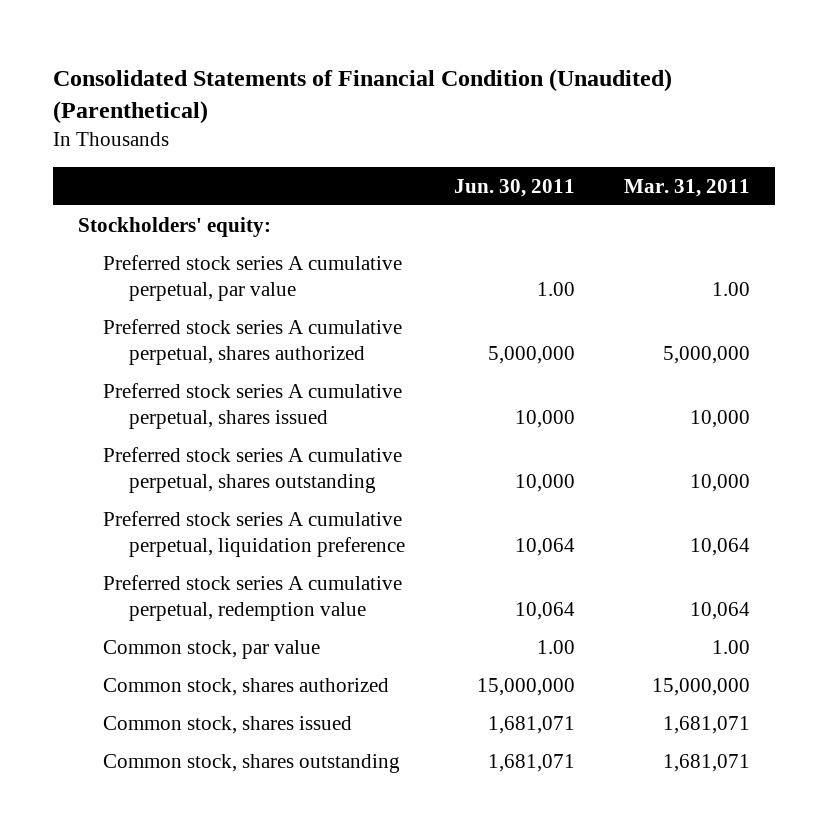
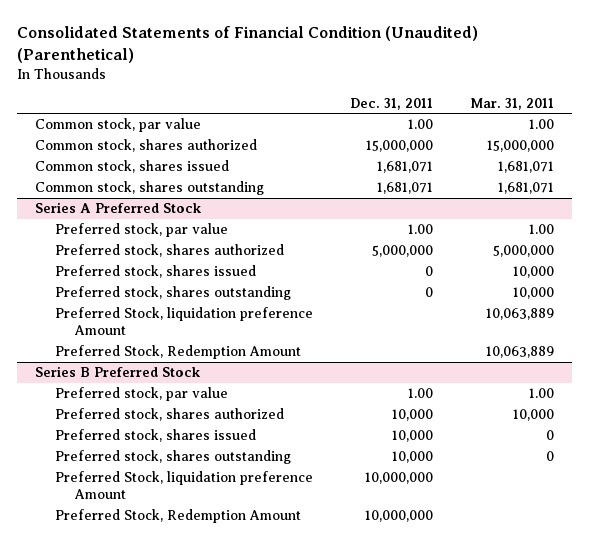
- | Jun. 30, 2011 | Mar. 31, 2011
+ | Dec. 31, 2011 | Mar. 31, 2011
- Stockholders' equity:
- Preferred stock series A cumulative perpetual, par value | 1.00 | 1.00
- Preferred stock series A cumulative perpetual, shares authorized | 5,000,000 | 5,000,000
- Preferred stock series A cumulative perpetual, shares issued | 10,000 | 10,000
- Preferred stock series A cumulative perpetual, shares outstanding | 10,000 | 10,000
- Preferred stock series A cumulative perpetual, liquidation preference | 10,064 | 10,064
- Preferred stock series A cumulative perpetual, redemption value | 10,064 | 10,064
+ Series A Preferred Stock
+ Preferred stock, par value | 1.00 | 1.00
+ Preferred stock, shares authorized | 5,000,000 | 5,000,000
+ Preferred stock, shares issued | 0 | 10,000
+ Preferred stock, shares outstanding | 0 | 10,000
+ Preferred Stock, liquidation preference Amount | | 10,063,889
+ Preferred Stock, Redemption Amount | | 10,063,889
+ Series B Preferred Stock
+ Preferred stock, par value | 1.00 | 1.00
+ Preferred stock, shares authorized | 10,000 | 10,000
+ Preferred stock, shares issued | 10,000 | 0
+ Preferred stock, shares outstanding | 10,000 | 0
+ Preferred Stock, liquidation preference Amount | 10,000,000 |
+ Preferred Stock, Redemption Amount | 10,000,000 |

